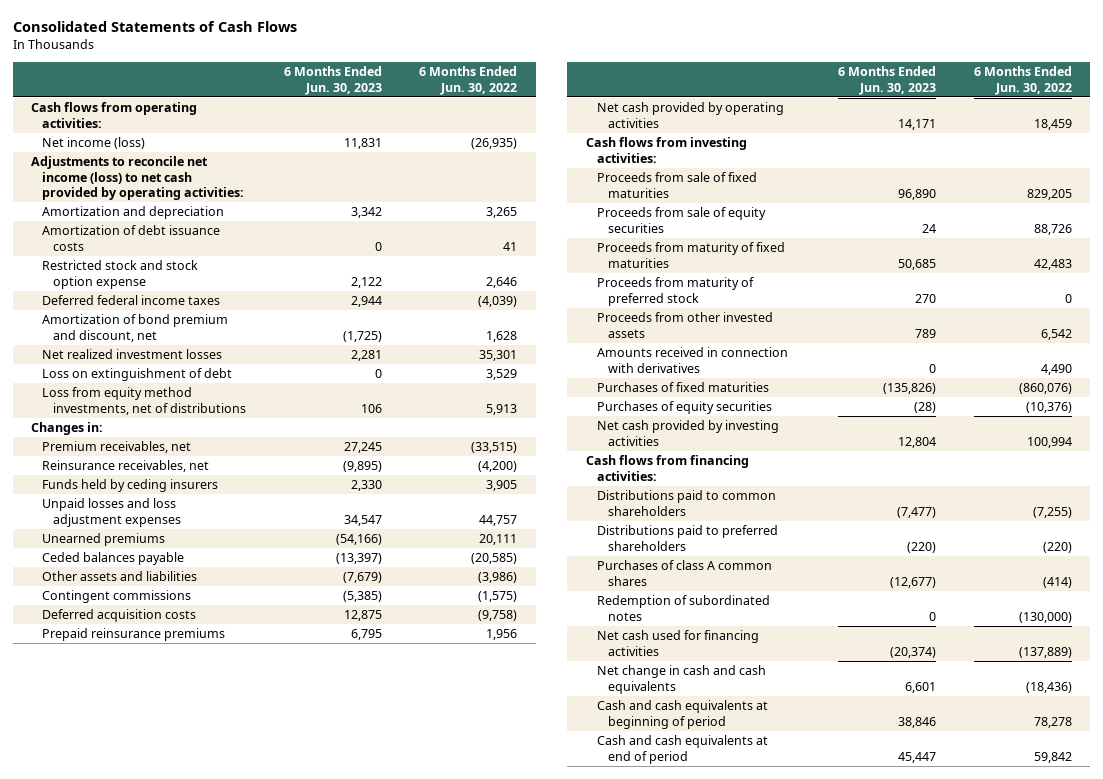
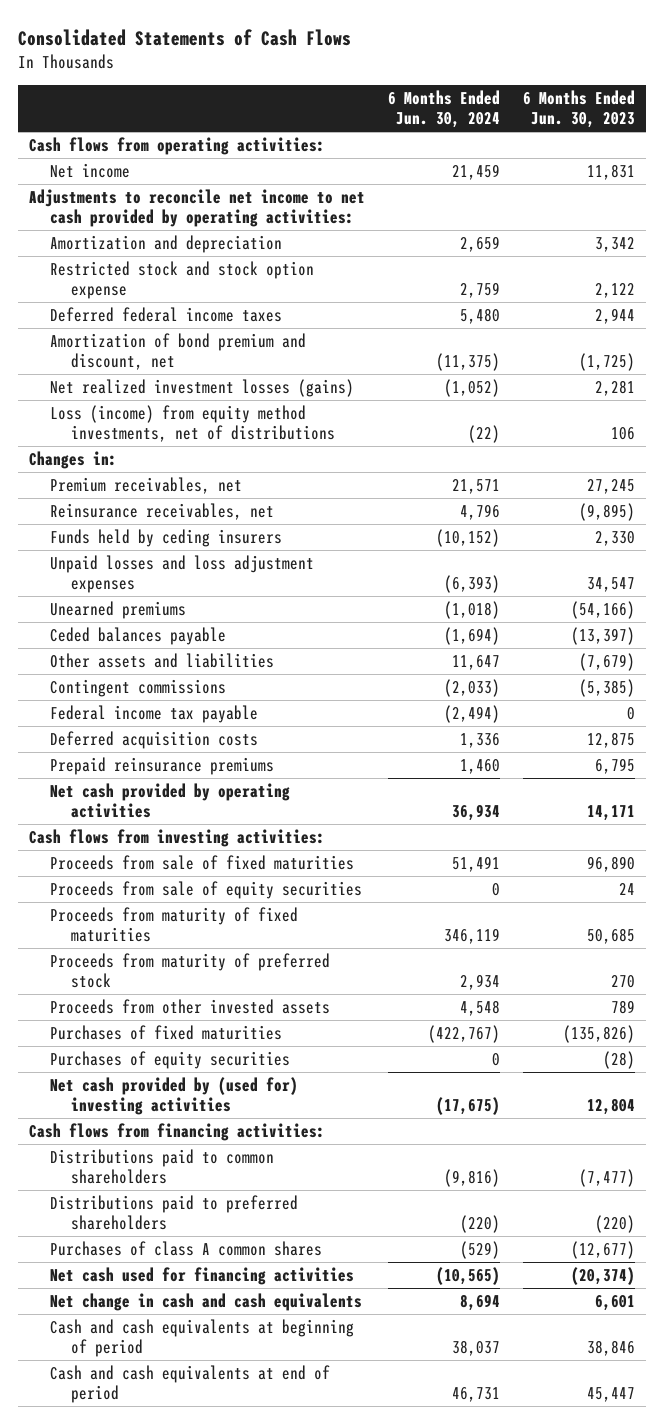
- | 6 Months Ended Jun. 30, 2023 | 6 Months Ended Jun. 30, 2022
+ | 6 Months Ended Jun. 30, 2024 | 6 Months Ended Jun. 30, 2023
- Net income (loss) | 11,831 | (26,935)
- Adjustments to reconcile net income (loss) to net cash provided by operating activities:
+ Net income | 21,459 | 11,831
+ Adjustments to reconcile net income to net cash provided by operating activities:
- Amortization of debt issuance costs | 0 | 41
- Net realized investment losses | 2,281 | 35,301
- Loss on extinguishment of debt | 0 | 3,529
- Loss from equity method investments, net of distributions | 106 | 5,913
+ Net realized investment losses (gains) | (1,052) | 2,281
+ Loss (income) from equity method investments, net of distributions | (22) | 106
+ Federal income tax payable | (2,494) | 0
- Amounts received in connection with derivatives | 0 | 4,490
- Net cash provided by investing activities | 12,804 | 100,994
+ Net cash provided by (used for) investing activities | (17,675) | 12,804
- Redemption of subordinated notes | 0 | (130,000)

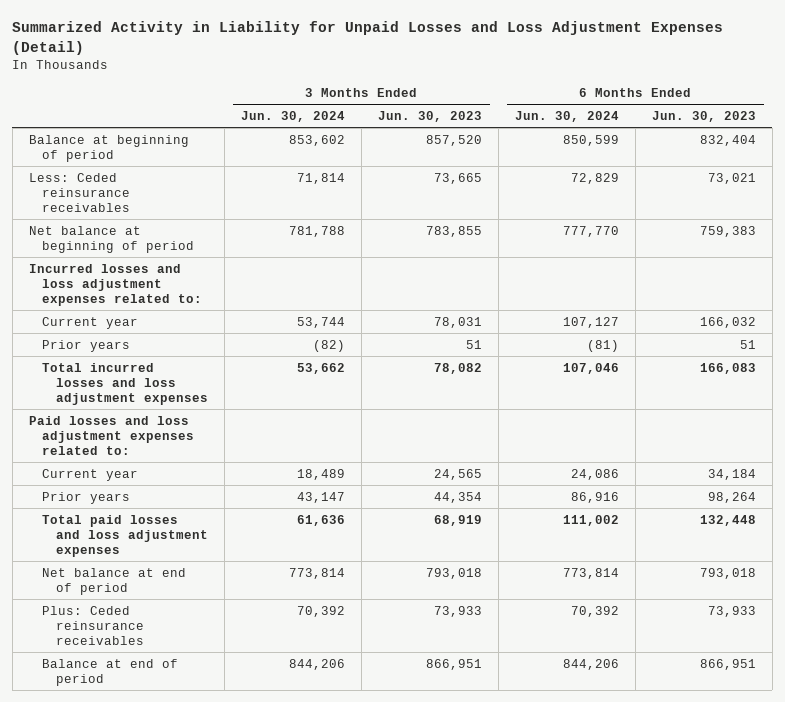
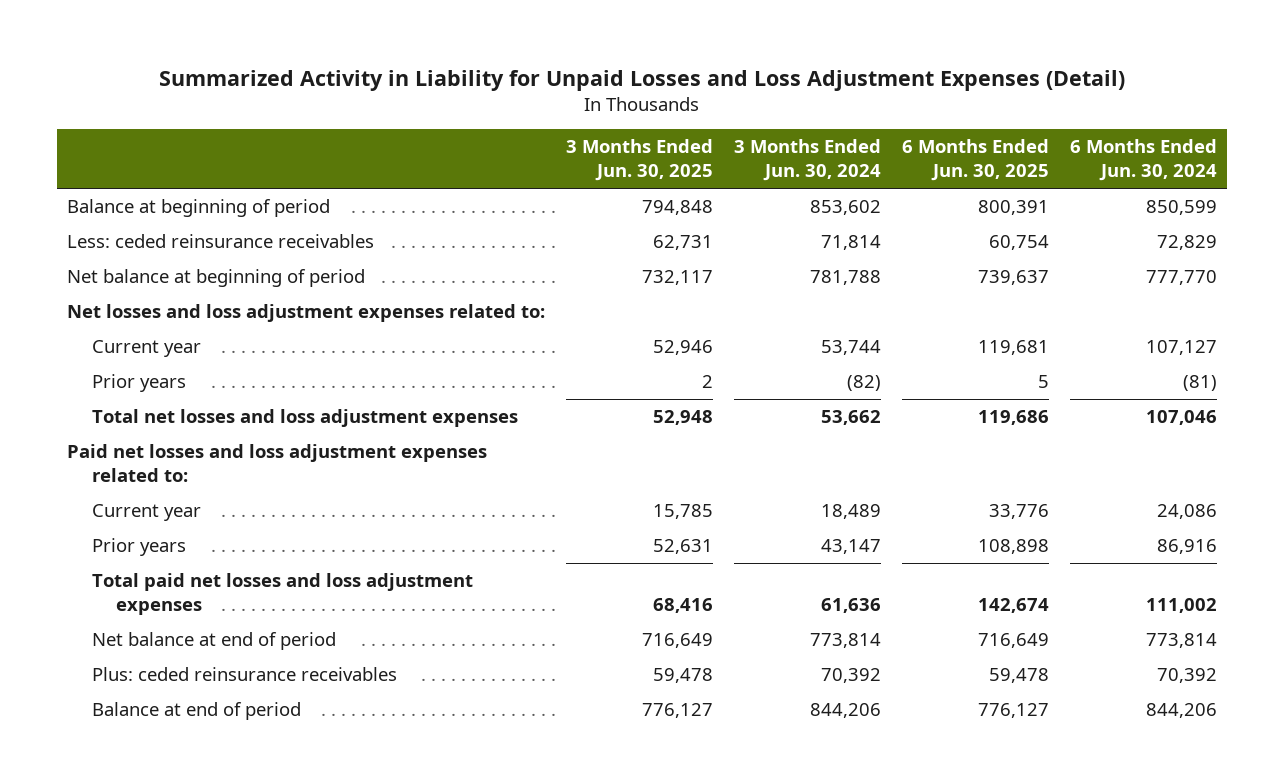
- | 3 Months Ended Jun. 30, 2024 | 3 Months Ended Jun. 30, 2023 | 6 Months Ended Jun. 30, 2024 | 6 Months Ended Jun. 30, 2023
+ | 3 Months Ended Jun. 30, 2025 | 3 Months Ended Jun. 30, 2024 | 6 Months Ended Jun. 30, 2025 | 6 Months Ended Jun. 30, 2024
- Less: Ceded reinsurance receivables | 71,814 | 73,665 | 72,829 | 73,021
+ Less: ceded reinsurance receivables | 62,731 | 71,814 | 60,754 | 72,829
- Incurred losses and loss adjustment expenses related to:
+ Net losses and loss adjustment expenses related to:
- Total incurred losses and loss adjustment expenses | 53,662 | 78,082 | 107,046 | 166,083
- Paid losses and loss adjustment expenses related to:
+ Total net losses and loss adjustment expenses | 52,948 | 53,662 | 119,686 | 107,046
+ Paid net losses and loss adjustment expenses related to:
- Total paid losses and loss adjustment expenses | 61,636 | 68,919 | 111,002 | 132,448
+ Total paid net losses and loss adjustment expenses | 68,416 | 61,636 | 142,674 | 111,002
- Plus: Ceded reinsurance receivables | 70,392 | 73,933 | 70,392 | 73,933
+ Plus: ceded reinsurance receivables | 59,478 | 70,392 | 59,478 | 70,392

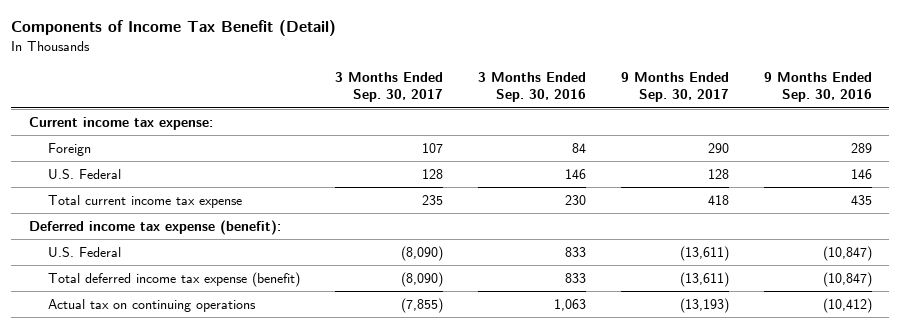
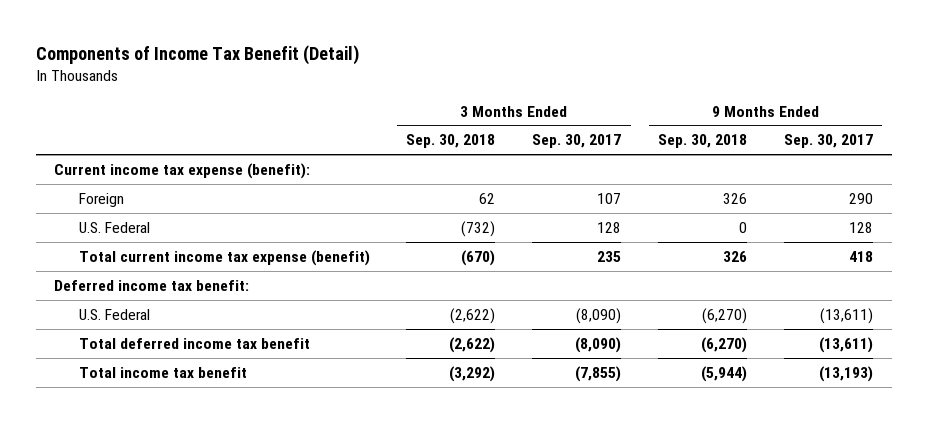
- | 3 Months Ended Sep. 30, 2017 | 3 Months Ended Sep. 30, 2016 | 9 Months Ended Sep. 30, 2017 | 9 Months Ended Sep. 30, 2016
+ | 3 Months Ended Sep. 30, 2018 | 3 Months Ended Sep. 30, 2017 | 9 Months Ended Sep. 30, 2018 | 9 Months Ended Sep. 30, 2017
- Current income tax expense:
+ Current income tax expense (benefit):
- Total current income tax expense | 235 | 230 | 418 | 435
- Deferred income tax expense (benefit):
+ Total current income tax expense (benefit) | (670) | 235 | 326 | 418
+ Deferred income tax benefit:
- Total deferred income tax expense (benefit) | (8,090) | 833 | (13,611) | (10,847)
- Actual tax on continuing operations | (7,855) | 1,063 | (13,193) | (10,412)
+ Total deferred income tax benefit | (2,622) | (8,090) | (6,270) | (13,611)
+ Total income tax benefit | (3,292) | (7,855) | (5,944) | (13,193)

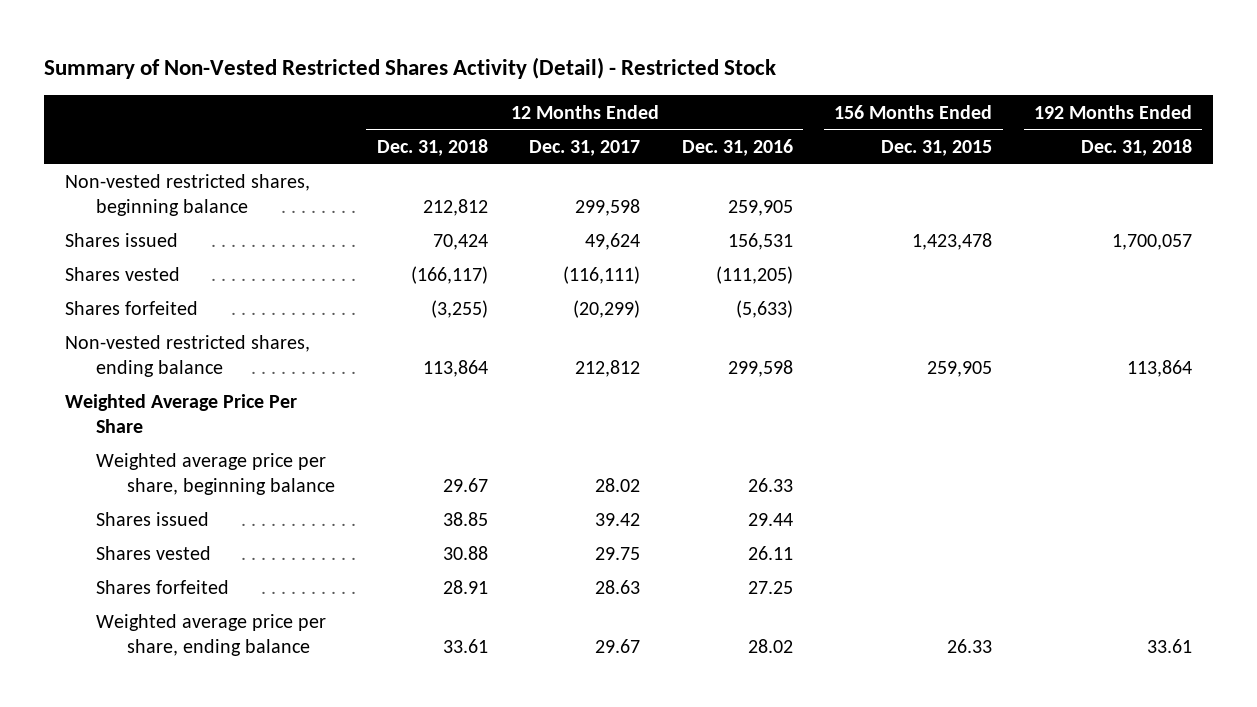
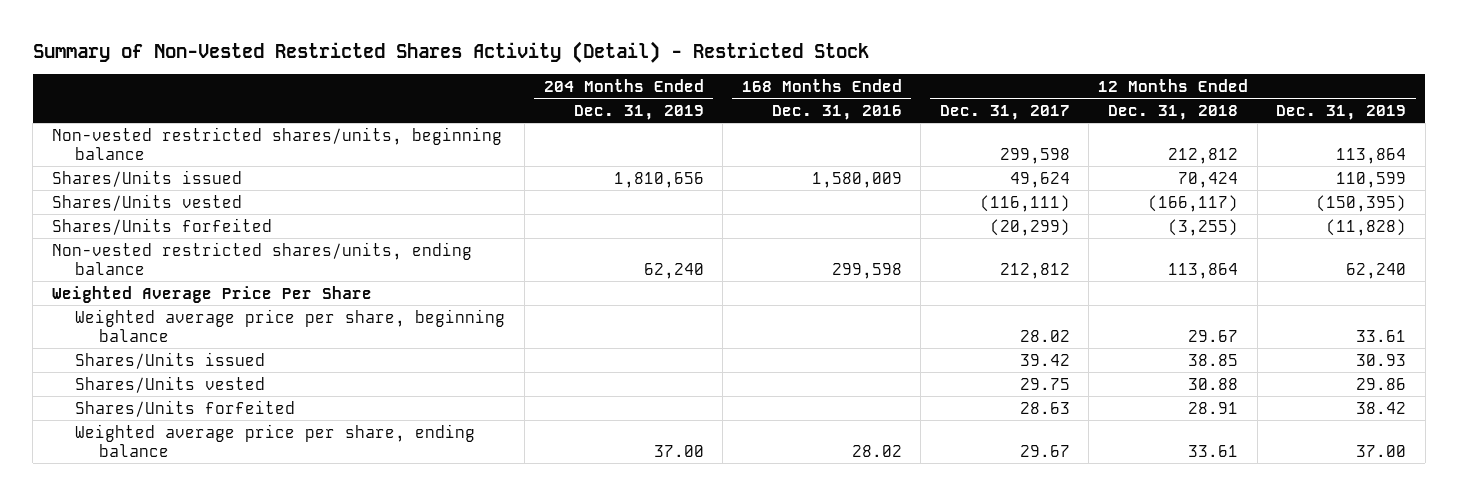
- | 12 Months Ended Dec. 31, 2018 | 12 Months Ended Dec. 31, 2017 | 12 Months Ended Dec. 31, 2016 | 156 Months Ended Dec. 31, 2015 | 192 Months Ended Dec. 31, 2018
+ | 204 Months Ended Dec. 31, 2019 | 168 Months Ended Dec. 31, 2016 | 12 Months Ended Dec. 31, 2017 | 12 Months Ended Dec. 31, 2018 | 12 Months Ended Dec. 31, 2019
- Non-vested restricted shares, beginning balance | 212,812 | 299,598 | 259,905 | |
- Shares issued | 70,424 | 49,624 | 156,531 | 1,423,478 | 1,700,057
- Shares vested | (166,117) | (116,111) | (111,205) | |
- Shares forfeited | (3,255) | (20,299) | (5,633) | |
- Non-vested restricted shares, ending balance | 113,864 | 212,812 | 299,598 | 259,905 | 113,864
+ Non-vested restricted shares/units, beginning balance | | | 299,598 | 212,812 | 113,864
+ Shares/Units issued | 1,810,656 | 1,580,009 | 49,624 | 70,424 | 110,599
+ Shares/Units vested | | | (116,111) | (166,117) | (150,395)
+ Shares/Units forfeited | | | (20,299) | (3,255) | (11,828)
+ Non-vested restricted shares/units, ending balance | 62,240 | 299,598 | 212,812 | 113,864 | 62,240
- Shares issued | 38.85 | 39.42 | 29.44 | |
- Shares vested | 30.88 | 29.75 | 26.11 | |
- Shares forfeited | 28.91 | 28.63 | 27.25 | |
+ Shares/Units issued | | | 39.42 | 38.85 | 30.93
+ Shares/Units vested | | | 29.75 | 30.88 | 29.86
+ Shares/Units forfeited | | | 28.63 | 28.91 | 38.42

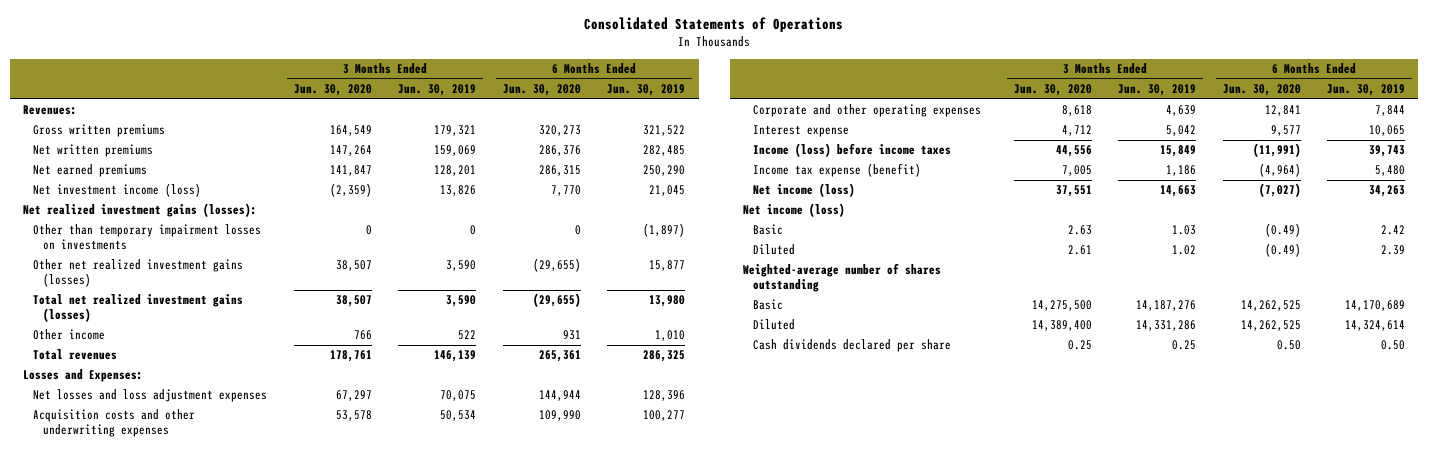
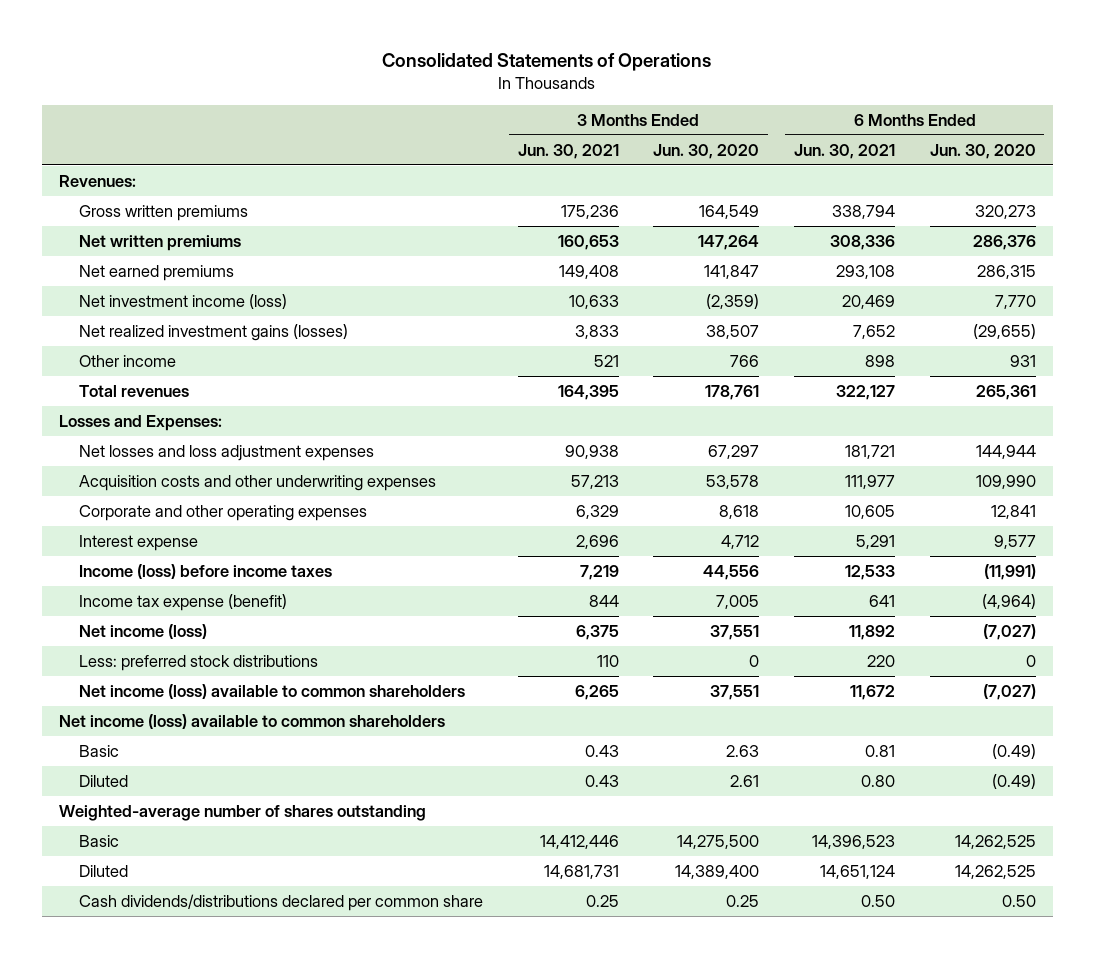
- | 3 Months Ended Jun. 30, 2020 | 3 Months Ended Jun. 30, 2019 | 6 Months Ended Jun. 30, 2020 | 6 Months Ended Jun. 30, 2019
+ | 3 Months Ended Jun. 30, 2021 | 3 Months Ended Jun. 30, 2020 | 6 Months Ended Jun. 30, 2021 | 6 Months Ended Jun. 30, 2020
- Net realized investment gains (losses):
- Other than temporary impairment losses on investments | 0 | 0 | 0 | (1,897)
- Other net realized investment gains (losses) | 38,507 | 3,590 | (29,655) | 15,877
- Total net realized investment gains (losses) | 38,507 | 3,590 | (29,655) | 13,980
+ Net realized investment gains (losses) | 3,833 | 38,507 | 7,652 | (29,655)
- Net income (loss)
+ Less: preferred stock distributions | 110 | 0 | 220 | 0
+ Net income (loss) available to common shareholders | 6,265 | 37,551 | 11,672 | (7,027)
+ Net income (loss) available to common shareholders
- Cash dividends declared per share | 0.25 | 0.25 | 0.50 | 0.50
+ Cash dividends/distributions declared per common share | 0.25 | 0.25 | 0.50 | 0.50

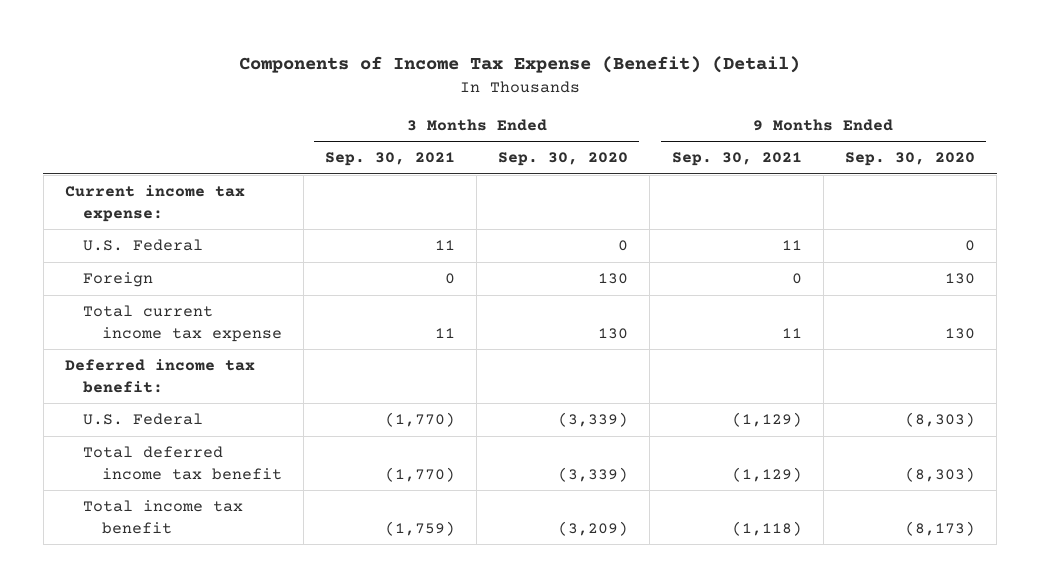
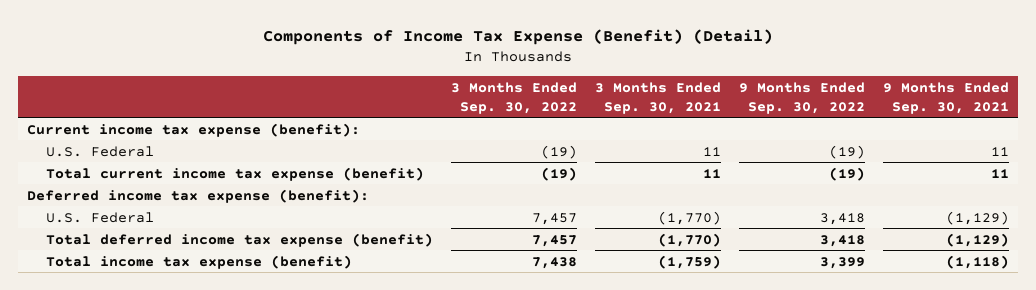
- | 3 Months Ended Sep. 30, 2021 | 3 Months Ended Sep. 30, 2020 | 9 Months Ended Sep. 30, 2021 | 9 Months Ended Sep. 30, 2020
+ | 3 Months Ended Sep. 30, 2022 | 3 Months Ended Sep. 30, 2021 | 9 Months Ended Sep. 30, 2022 | 9 Months Ended Sep. 30, 2021
- Current income tax expense:
+ Current income tax expense (benefit):
- Foreign | 0 | 130 | 0 | 130
- Total current income tax expense | 11 | 130 | 11 | 130
- Deferred income tax benefit:
+ Total current income tax expense (benefit) | (19) | 11 | (19) | 11
+ Deferred income tax expense (benefit):
- Total deferred income tax benefit | (1,770) | (3,339) | (1,129) | (8,303)
- Total income tax benefit | (1,759) | (3,209) | (1,118) | (8,173)
+ Total deferred income tax expense (benefit) | 7,457 | (1,770) | 3,418 | (1,129)
+ Total income tax expense (benefit) | 7,438 | (1,759) | 3,399 | (1,118)

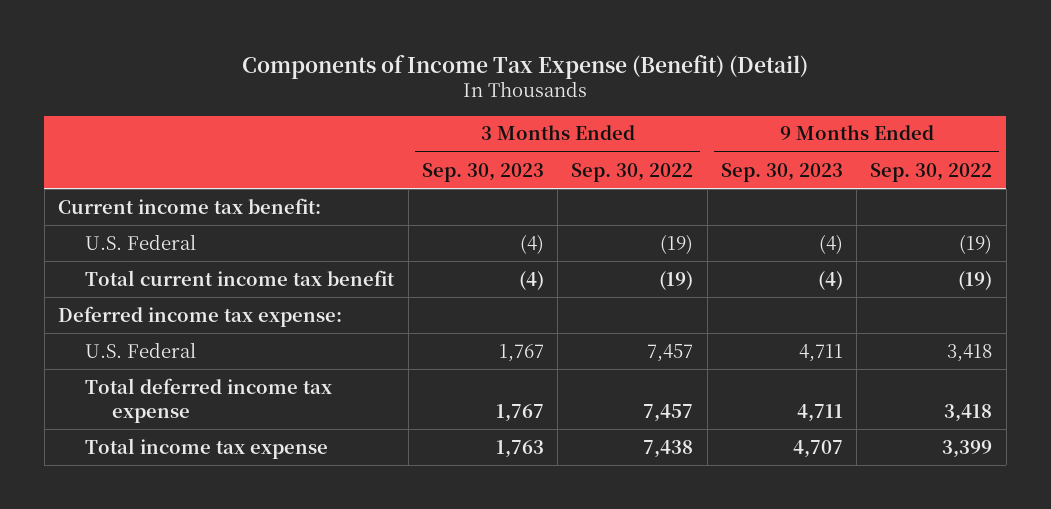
- | 3 Months Ended Sep. 30, 2022 | 3 Months Ended Sep. 30, 2021 | 9 Months Ended Sep. 30, 2022 | 9 Months Ended Sep. 30, 2021
+ | 3 Months Ended Sep. 30, 2023 | 3 Months Ended Sep. 30, 2022 | 9 Months Ended Sep. 30, 2023 | 9 Months Ended Sep. 30, 2022
- Current income tax expense (benefit):
+ Current income tax benefit:
- Total current income tax expense (benefit) | (19) | 11 | (19) | 11
- Deferred income tax expense (benefit):
+ Total current income tax benefit | (4) | (19) | (4) | (19)
+ Deferred income tax expense:
- Total deferred income tax expense (benefit) | 7,457 | (1,770) | 3,418 | (1,129)
- Total income tax expense (benefit) | 7,438 | (1,759) | 3,399 | (1,118)
+ Total deferred income tax expense | 1,767 | 7,457 | 4,711 | 3,418
+ Total income tax expense | 1,763 | 7,438 | 4,707 | 3,399

